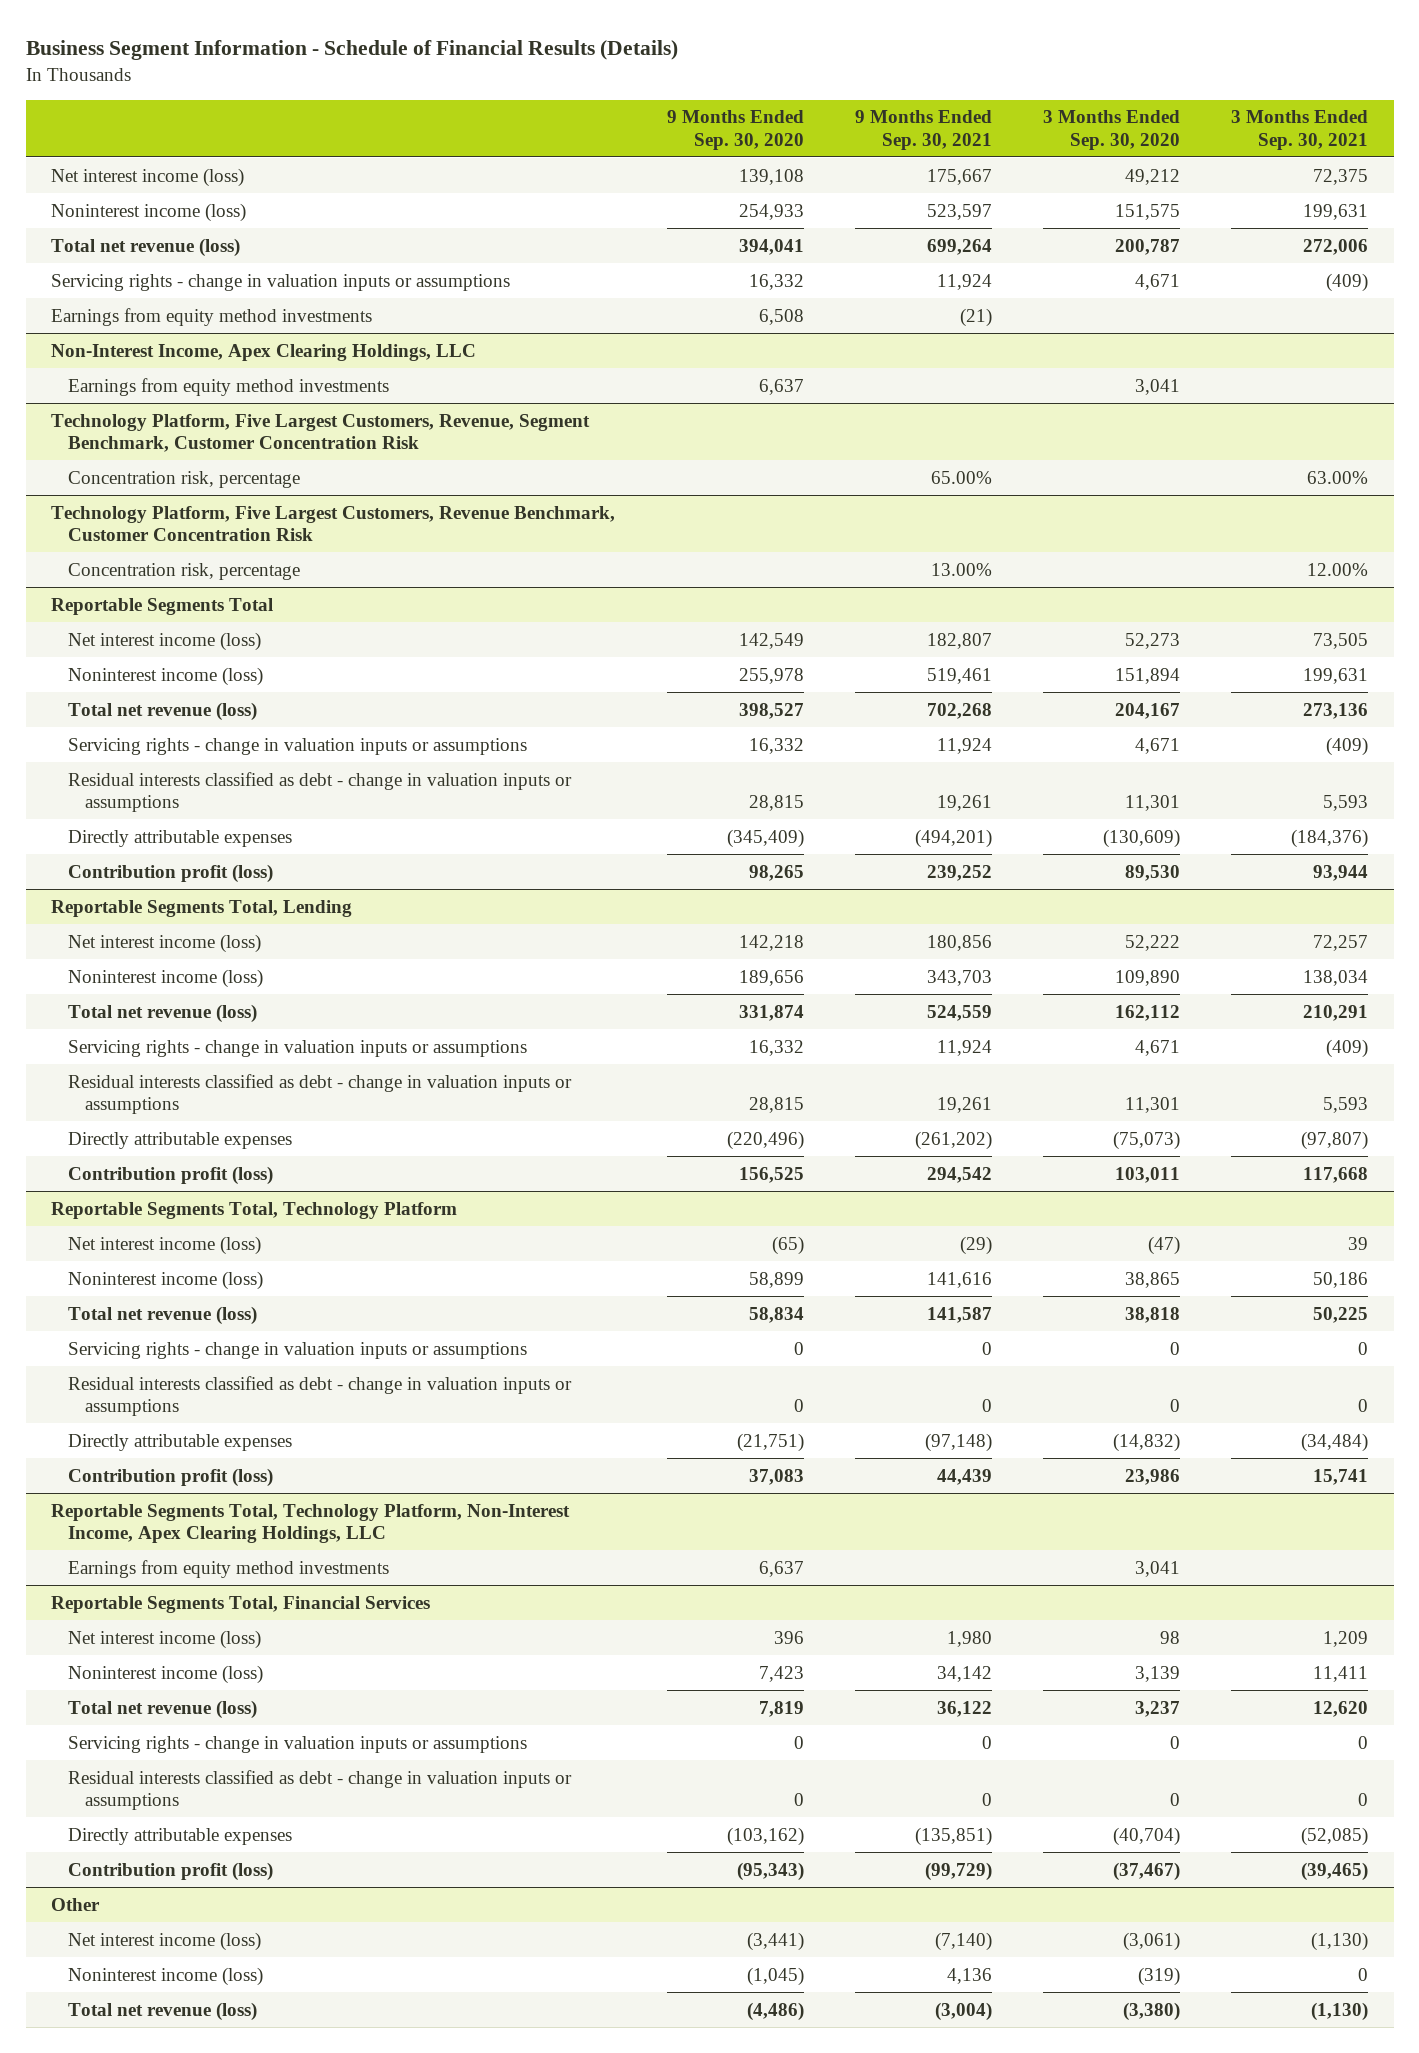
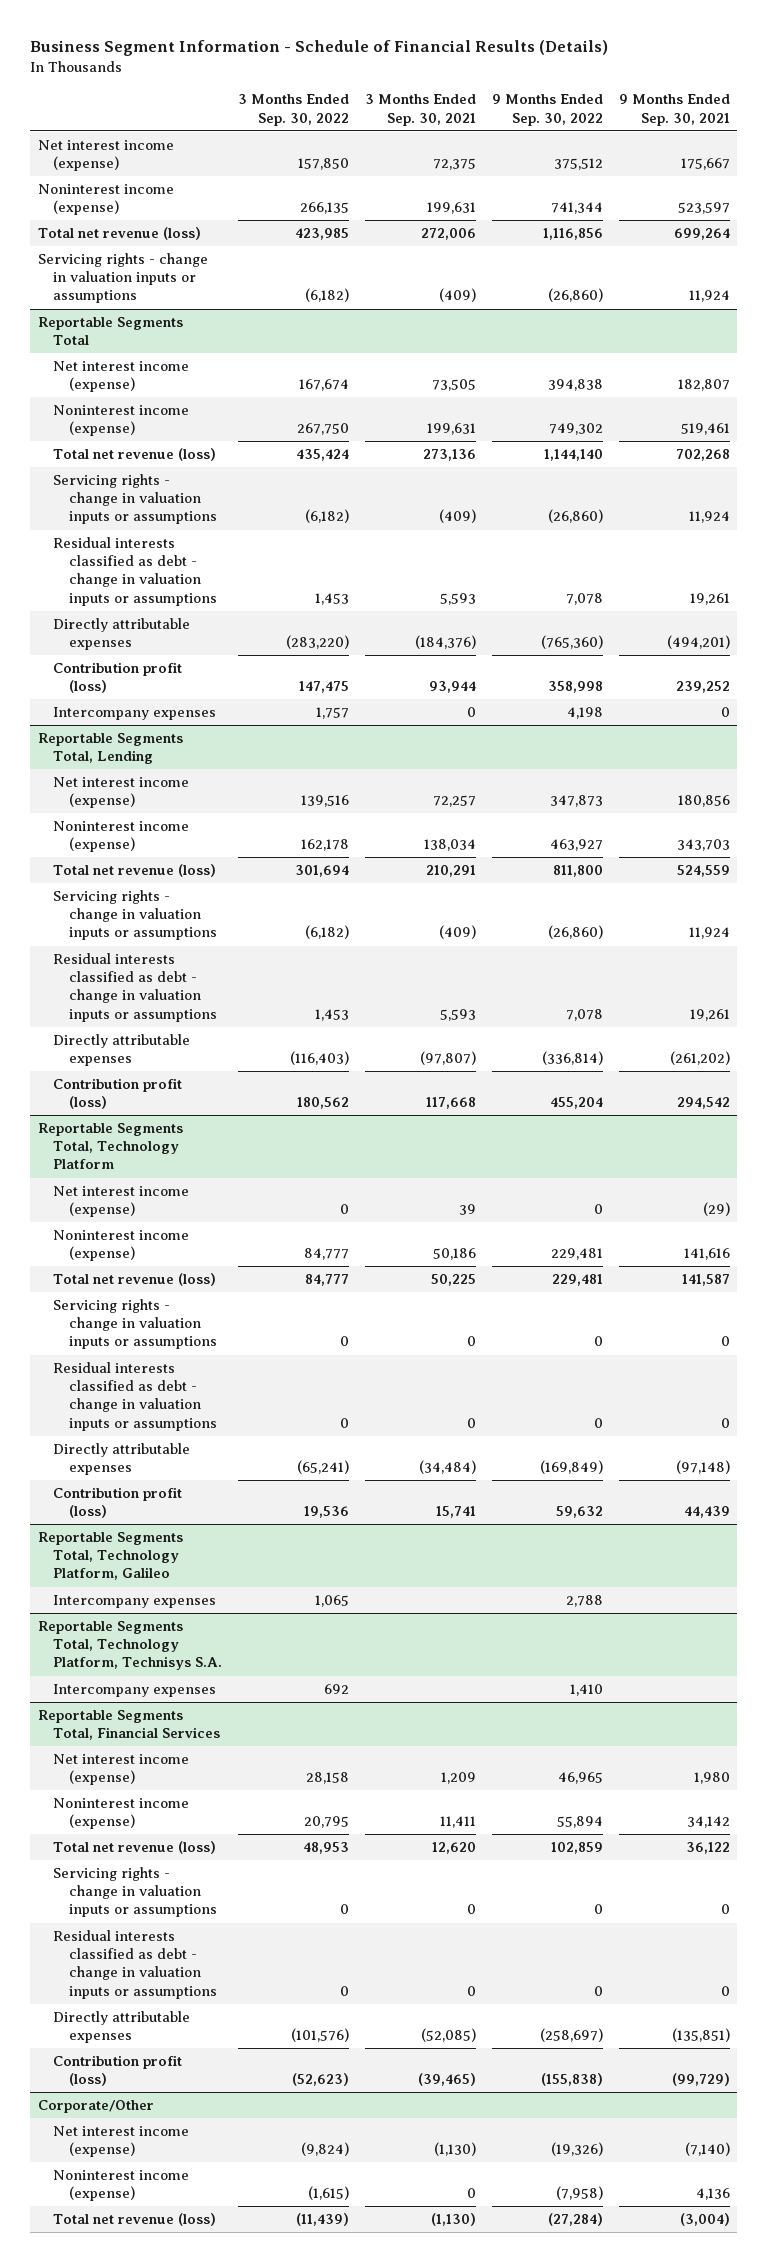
- | 9 Months Ended Sep. 30, 2020 | 9 Months Ended Sep. 30, 2021 | 3 Months Ended Sep. 30, 2020 | 3 Months Ended Sep. 30, 2021
+ | 3 Months Ended Sep. 30, 2022 | 3 Months Ended Sep. 30, 2021 | 9 Months Ended Sep. 30, 2022 | 9 Months Ended Sep. 30, 2021
- Net interest income (loss) | 139,108 | 175,667 | 49,212 | 72,375
- Noninterest income (loss) | 254,933 | 523,597 | 151,575 | 199,631
+ Net interest income (expense) | 157,850 | 72,375 | 375,512 | 175,667
+ Noninterest income (expense) | 266,135 | 199,631 | 741,344 | 523,597
- Earnings from equity method investments | 6,508 | (21) | |
- Non-Interest Income, Apex Clearing Holdings, LLC
- Earnings from equity method investments | 6,637 | | 3,041 |
- Technology Platform, Five Largest Customers, Revenue, Segment Benchmark, Customer Concentration Risk
- Concentration risk, percentage | | 65.00% | | 63.00%
- Technology Platform, Five Largest Customers, Revenue Benchmark, Customer Concentration Risk
- Concentration risk, percentage | | 13.00% | | 12.00%
@ Reportable Segments Total
- Net interest income (loss) | 142,549 | 182,807 | 52,273 | 73,505
- Noninterest income (loss) | 255,978 | 519,461 | 151,894 | 199,631
+ Net interest income (expense) | 167,674 | 73,505 | 394,838 | 182,807
+ Noninterest income (expense) | 267,750 | 199,631 | 749,302 | 519,461
+ Intercompany expenses | 1,757 | 0 | 4,198 | 0
@ Reportable Segments Total, Lending
- Net interest income (loss) | 142,218 | 180,856 | 52,222 | 72,257
- Noninterest income (loss) | 189,656 | 343,703 | 109,890 | 138,034
+ Net interest income (expense) | 139,516 | 72,257 | 347,873 | 180,856
+ Noninterest income (expense) | 162,178 | 138,034 | 463,927 | 343,703
@ Reportable Segments Total, Technology Platform
- Net interest income (loss) | (65) | (29) | (47) | 39
- Noninterest income (loss) | 58,899 | 141,616 | 38,865 | 50,186
+ Net interest income (expense) | 0 | 39 | 0 | (29)
+ Noninterest income (expense) | 84,777 | 50,186 | 229,481 | 141,616
- Reportable Segments Total, Technology Platform, Non-Interest Income, Apex Clearing Holdings, LLC
- Earnings from equity method investments | 6,637 | | 3,041 |
+ Reportable Segments Total, Technology Platform, Galileo
+ Intercompany expenses | 1,065 | | 2,788 |
+ Reportable Segments Total, Technology Platform, Technisys S.A.
+ Intercompany expenses | 692 | | 1,410 |
@ Reportable Segments Total, Financial Services
- Net interest income (loss) | 396 | 1,980 | 98 | 1,209
- Noninterest income (loss) | 7,423 | 34,142 | 3,139 | 11,411
+ Net interest income (expense) | 28,158 | 1,209 | 46,965 | 1,980
+ Noninterest income (expense) | 20,795 | 11,411 | 55,894 | 34,142
- Other
- Net interest income (loss) | (3,441) | (7,140) | (3,061) | (1,130)
- Noninterest income (loss) | (1,045) | 4,136 | (319) | 0
+ Corporate/Other
+ Net interest income (expense) | (9,824) | (1,130) | (19,326) | (7,140)
+ Noninterest income (expense) | (1,615) | 0 | (7,958) | 4,136

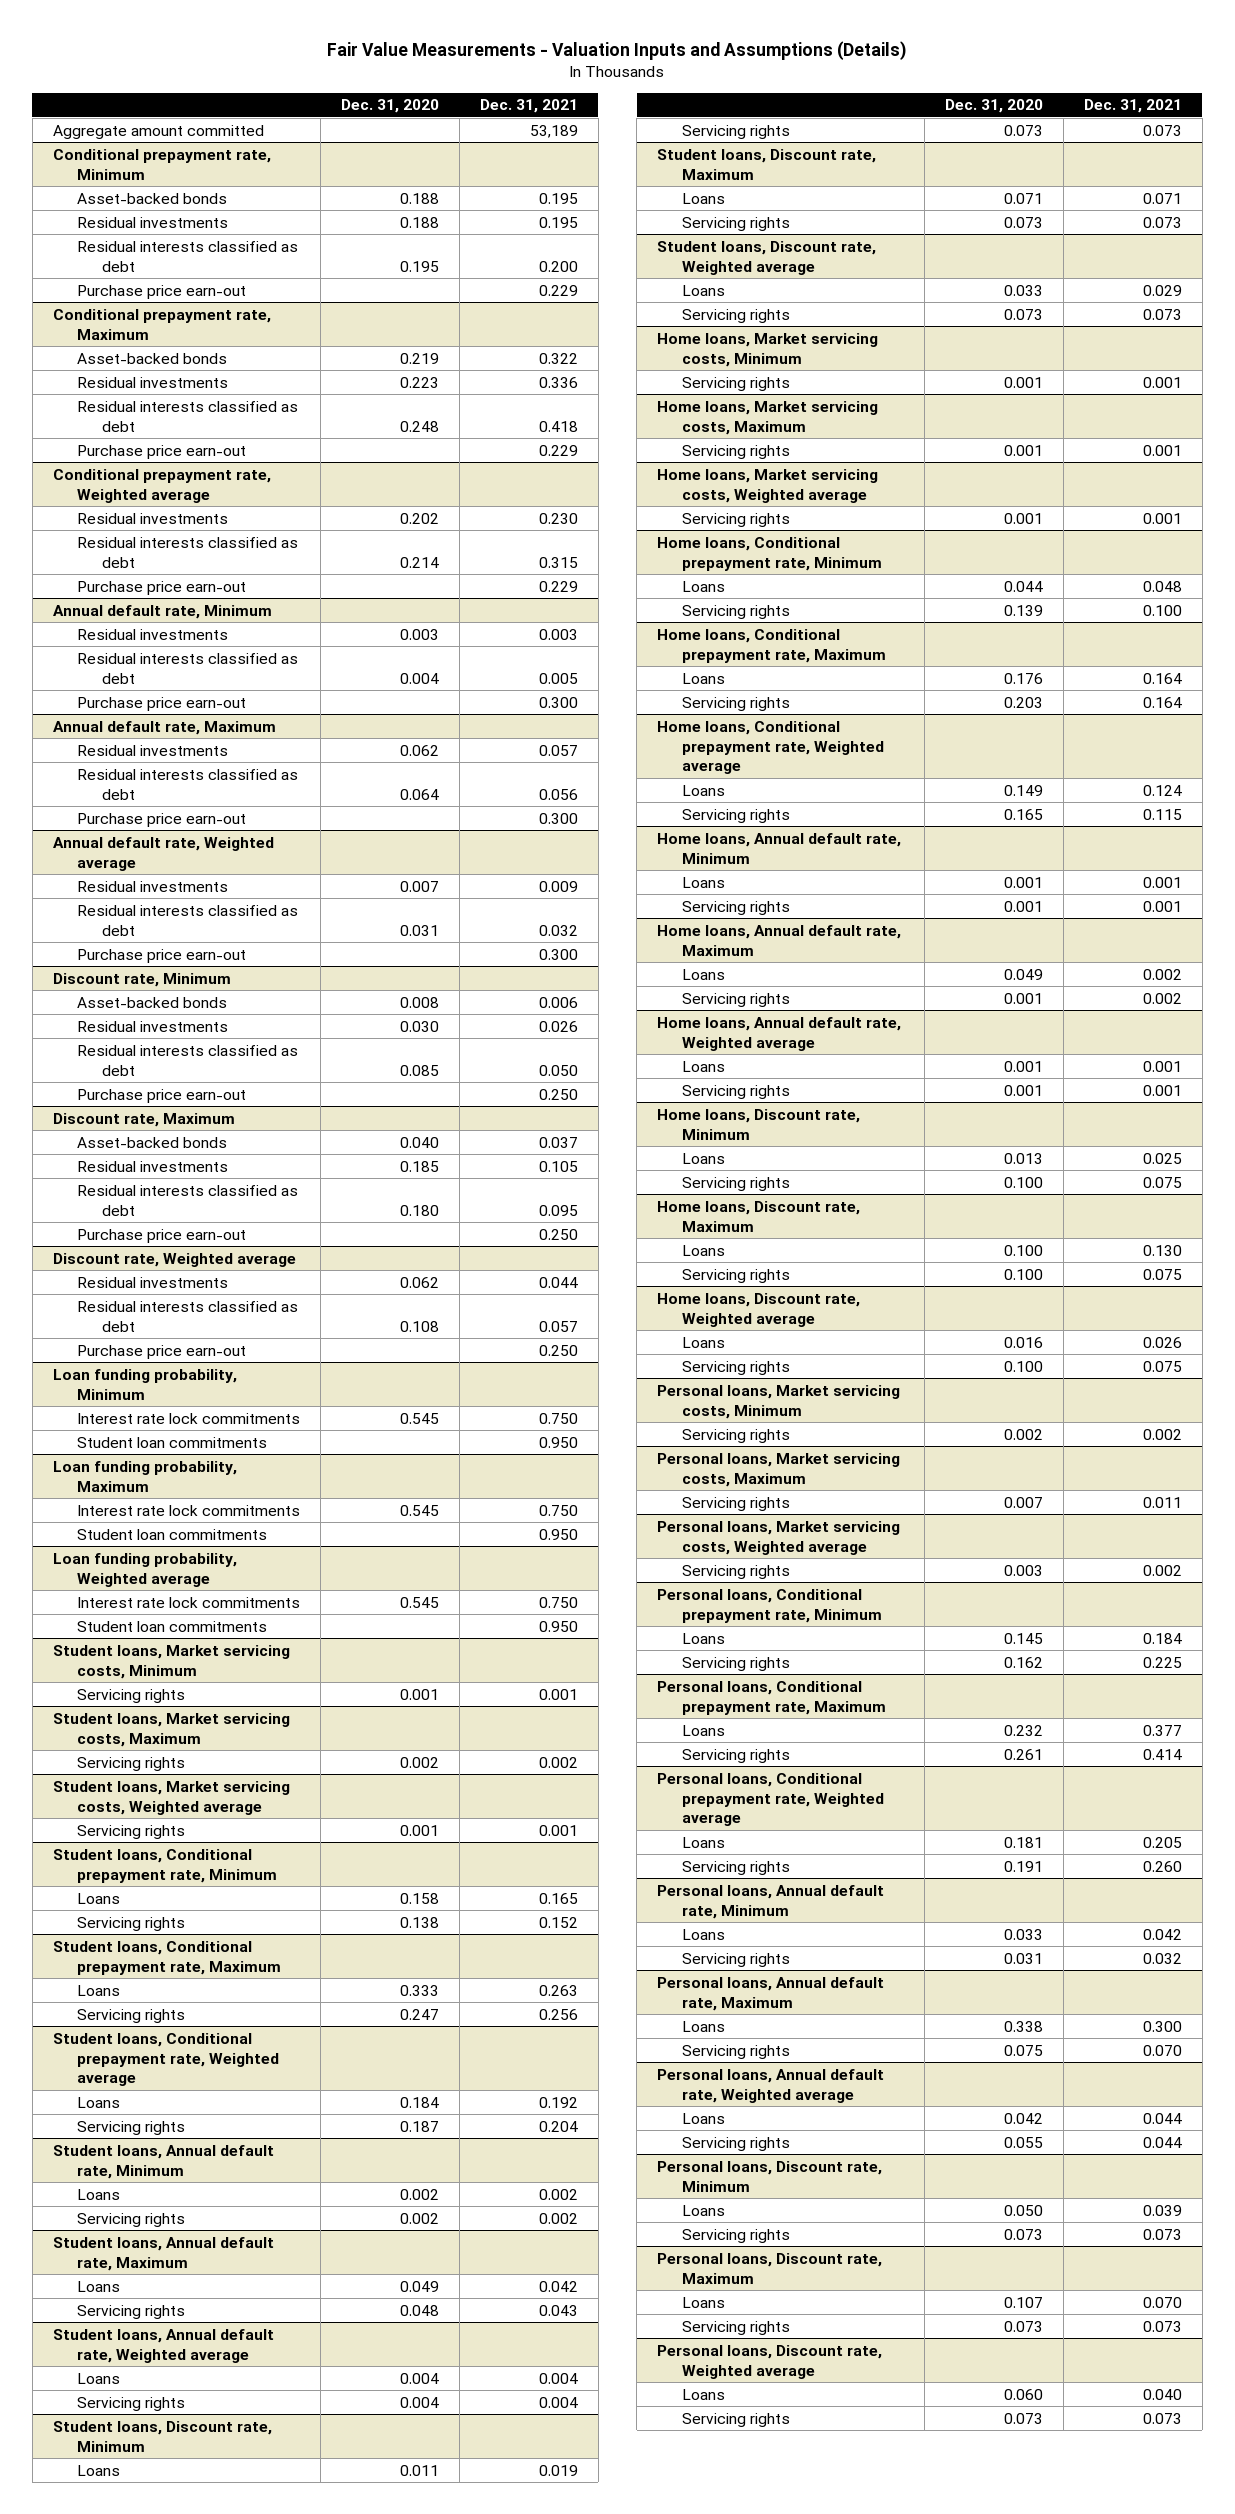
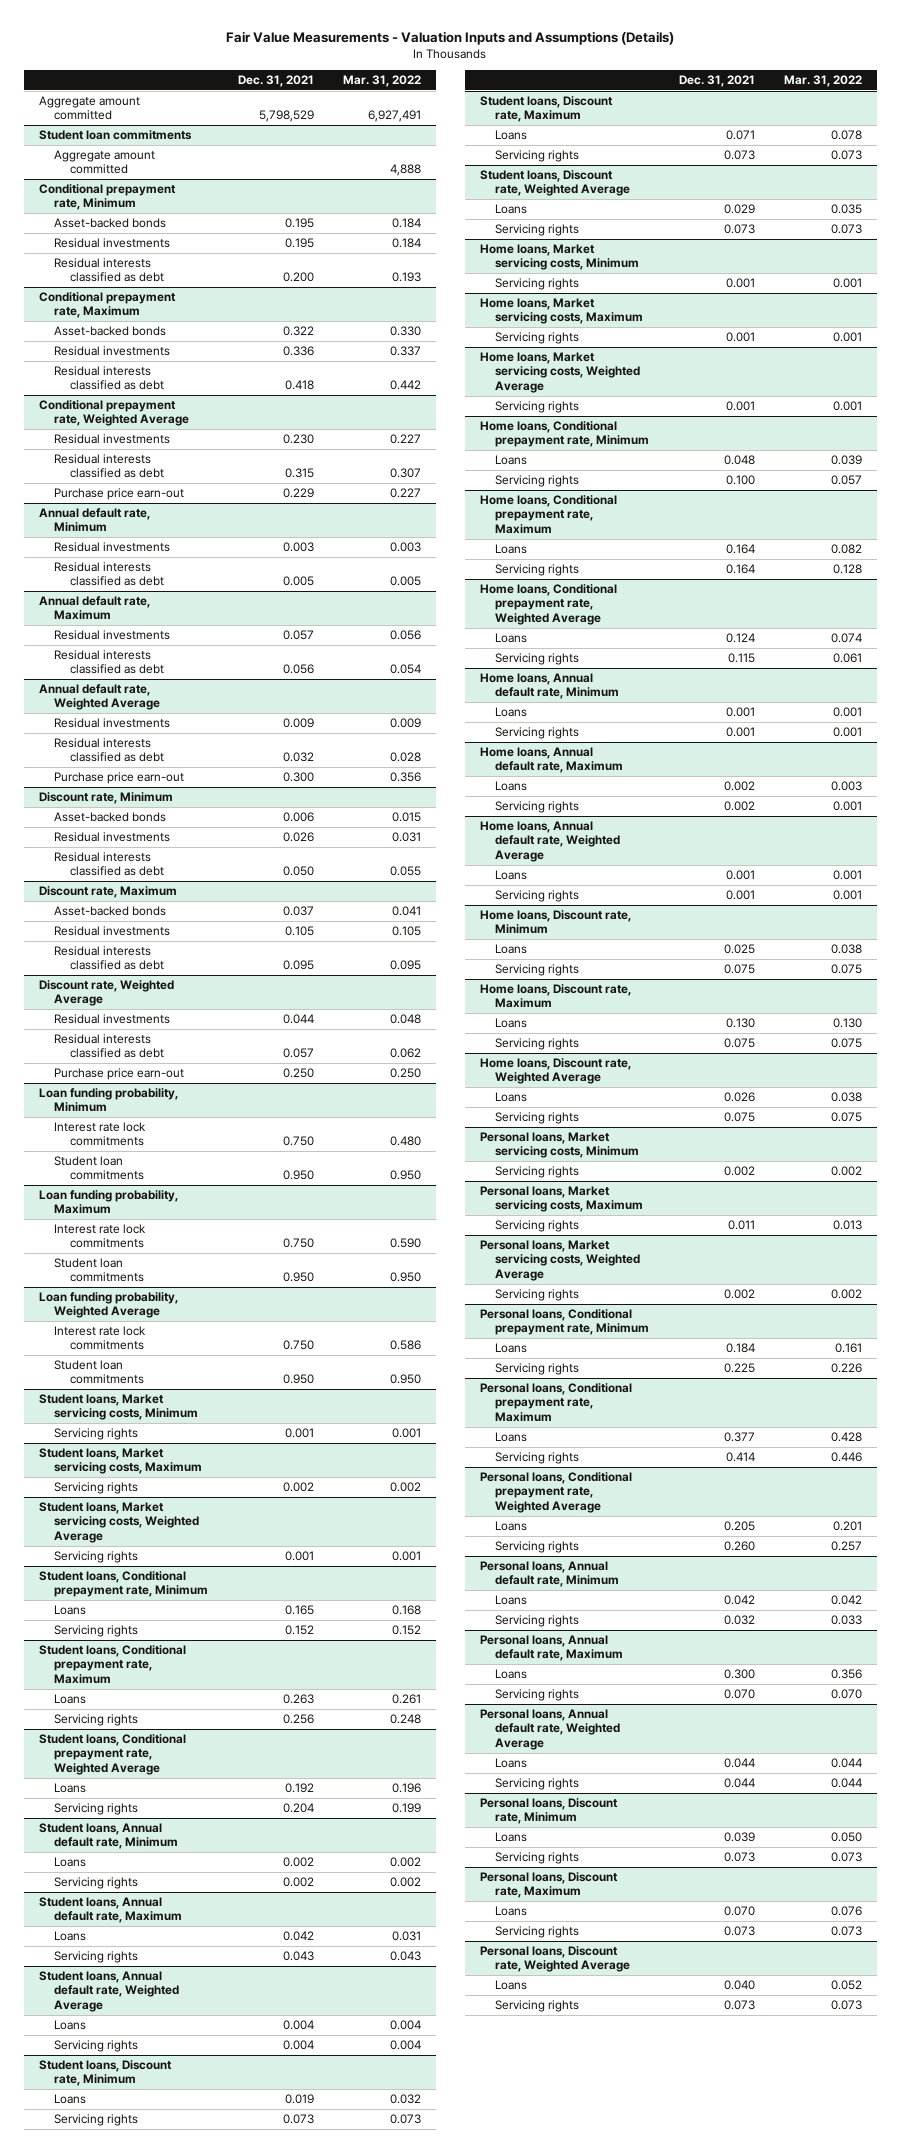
- | Dec. 31, 2020 | Dec. 31, 2021
+ | Dec. 31, 2021 | Mar. 31, 2022
- Aggregate amount committed | | 53,189
+ Aggregate amount committed | 5,798,529 | 6,927,491
+ Student loan commitments
+ Aggregate amount committed | | 4,888
@ Conditional prepayment rate, Minimum
- Purchase price earn-out | | 0.229
@ Conditional prepayment rate, Maximum
- Purchase price earn-out | | 0.229
- Conditional prepayment rate, Weighted average
+ Conditional prepayment rate, Weighted Average
@ Annual default rate, Minimum
- Purchase price earn-out | | 0.300
@ Annual default rate, Maximum
- Purchase price earn-out | | 0.300
- Annual default rate, Weighted average
+ Annual default rate, Weighted Average
@ Discount rate, Minimum
- Purchase price earn-out | | 0.250
@ Discount rate, Maximum
- Purchase price earn-out | | 0.250
- Discount rate, Weighted average
+ Discount rate, Weighted Average
- Loan funding probability, Weighted average
+ Loan funding probability, Weighted Average
- Student loans, Market servicing costs, Weighted average
+ Student loans, Market servicing costs, Weighted Average
- Student loans, Conditional prepayment rate, Weighted average
+ Student loans, Conditional prepayment rate, Weighted Average
- Student loans, Annual default rate, Weighted average
+ Student loans, Annual default rate, Weighted Average
- Student loans, Discount rate, Weighted average
+ Student loans, Discount rate, Weighted Average
- Home loans, Market servicing costs, Weighted average
+ Home loans, Market servicing costs, Weighted Average
- Home loans, Conditional prepayment rate, Weighted average
+ Home loans, Conditional prepayment rate, Weighted Average
- Home loans, Annual default rate, Weighted average
+ Home loans, Annual default rate, Weighted Average
- Home loans, Discount rate, Weighted average
+ Home loans, Discount rate, Weighted Average
- Personal loans, Market servicing costs, Weighted average
+ Personal loans, Market servicing costs, Weighted Average
- Personal loans, Conditional prepayment rate, Weighted average
+ Personal loans, Conditional prepayment rate, Weighted Average
- Personal loans, Annual default rate, Weighted average
+ Personal loans, Annual default rate, Weighted Average
- Personal loans, Discount rate, Weighted average
+ Personal loans, Discount rate, Weighted Average

